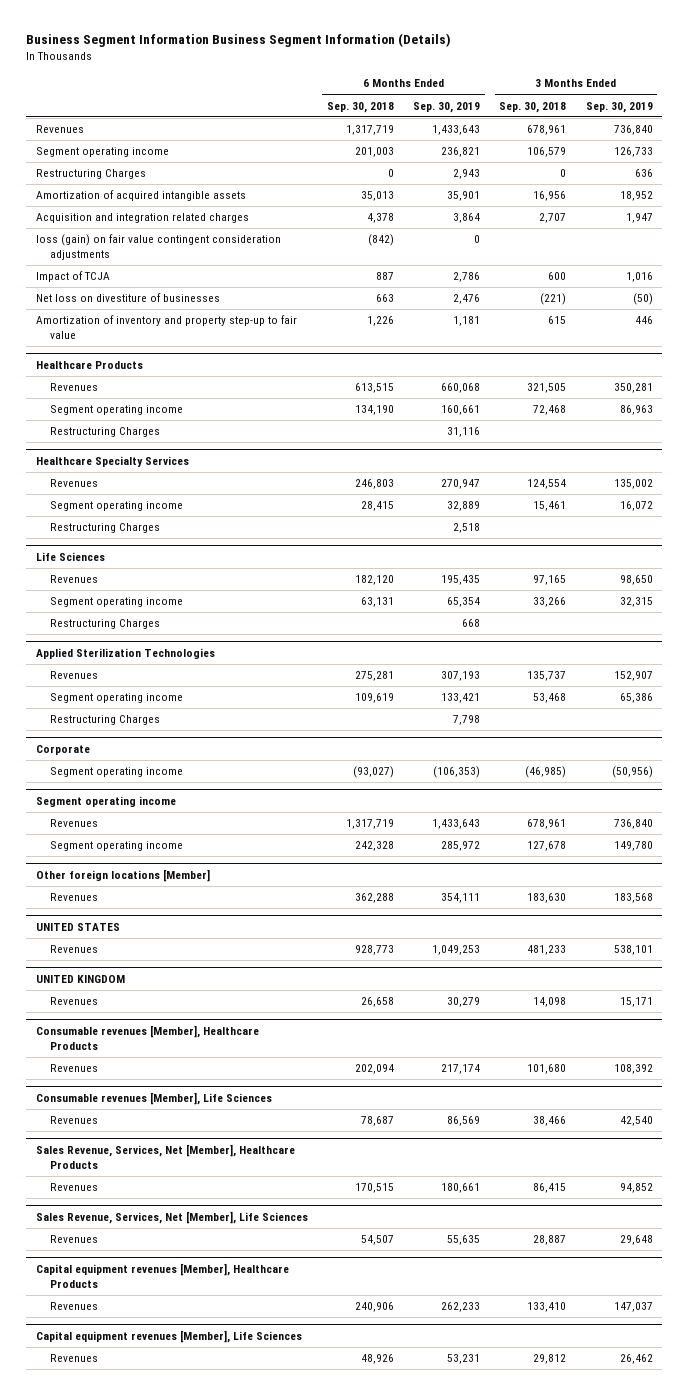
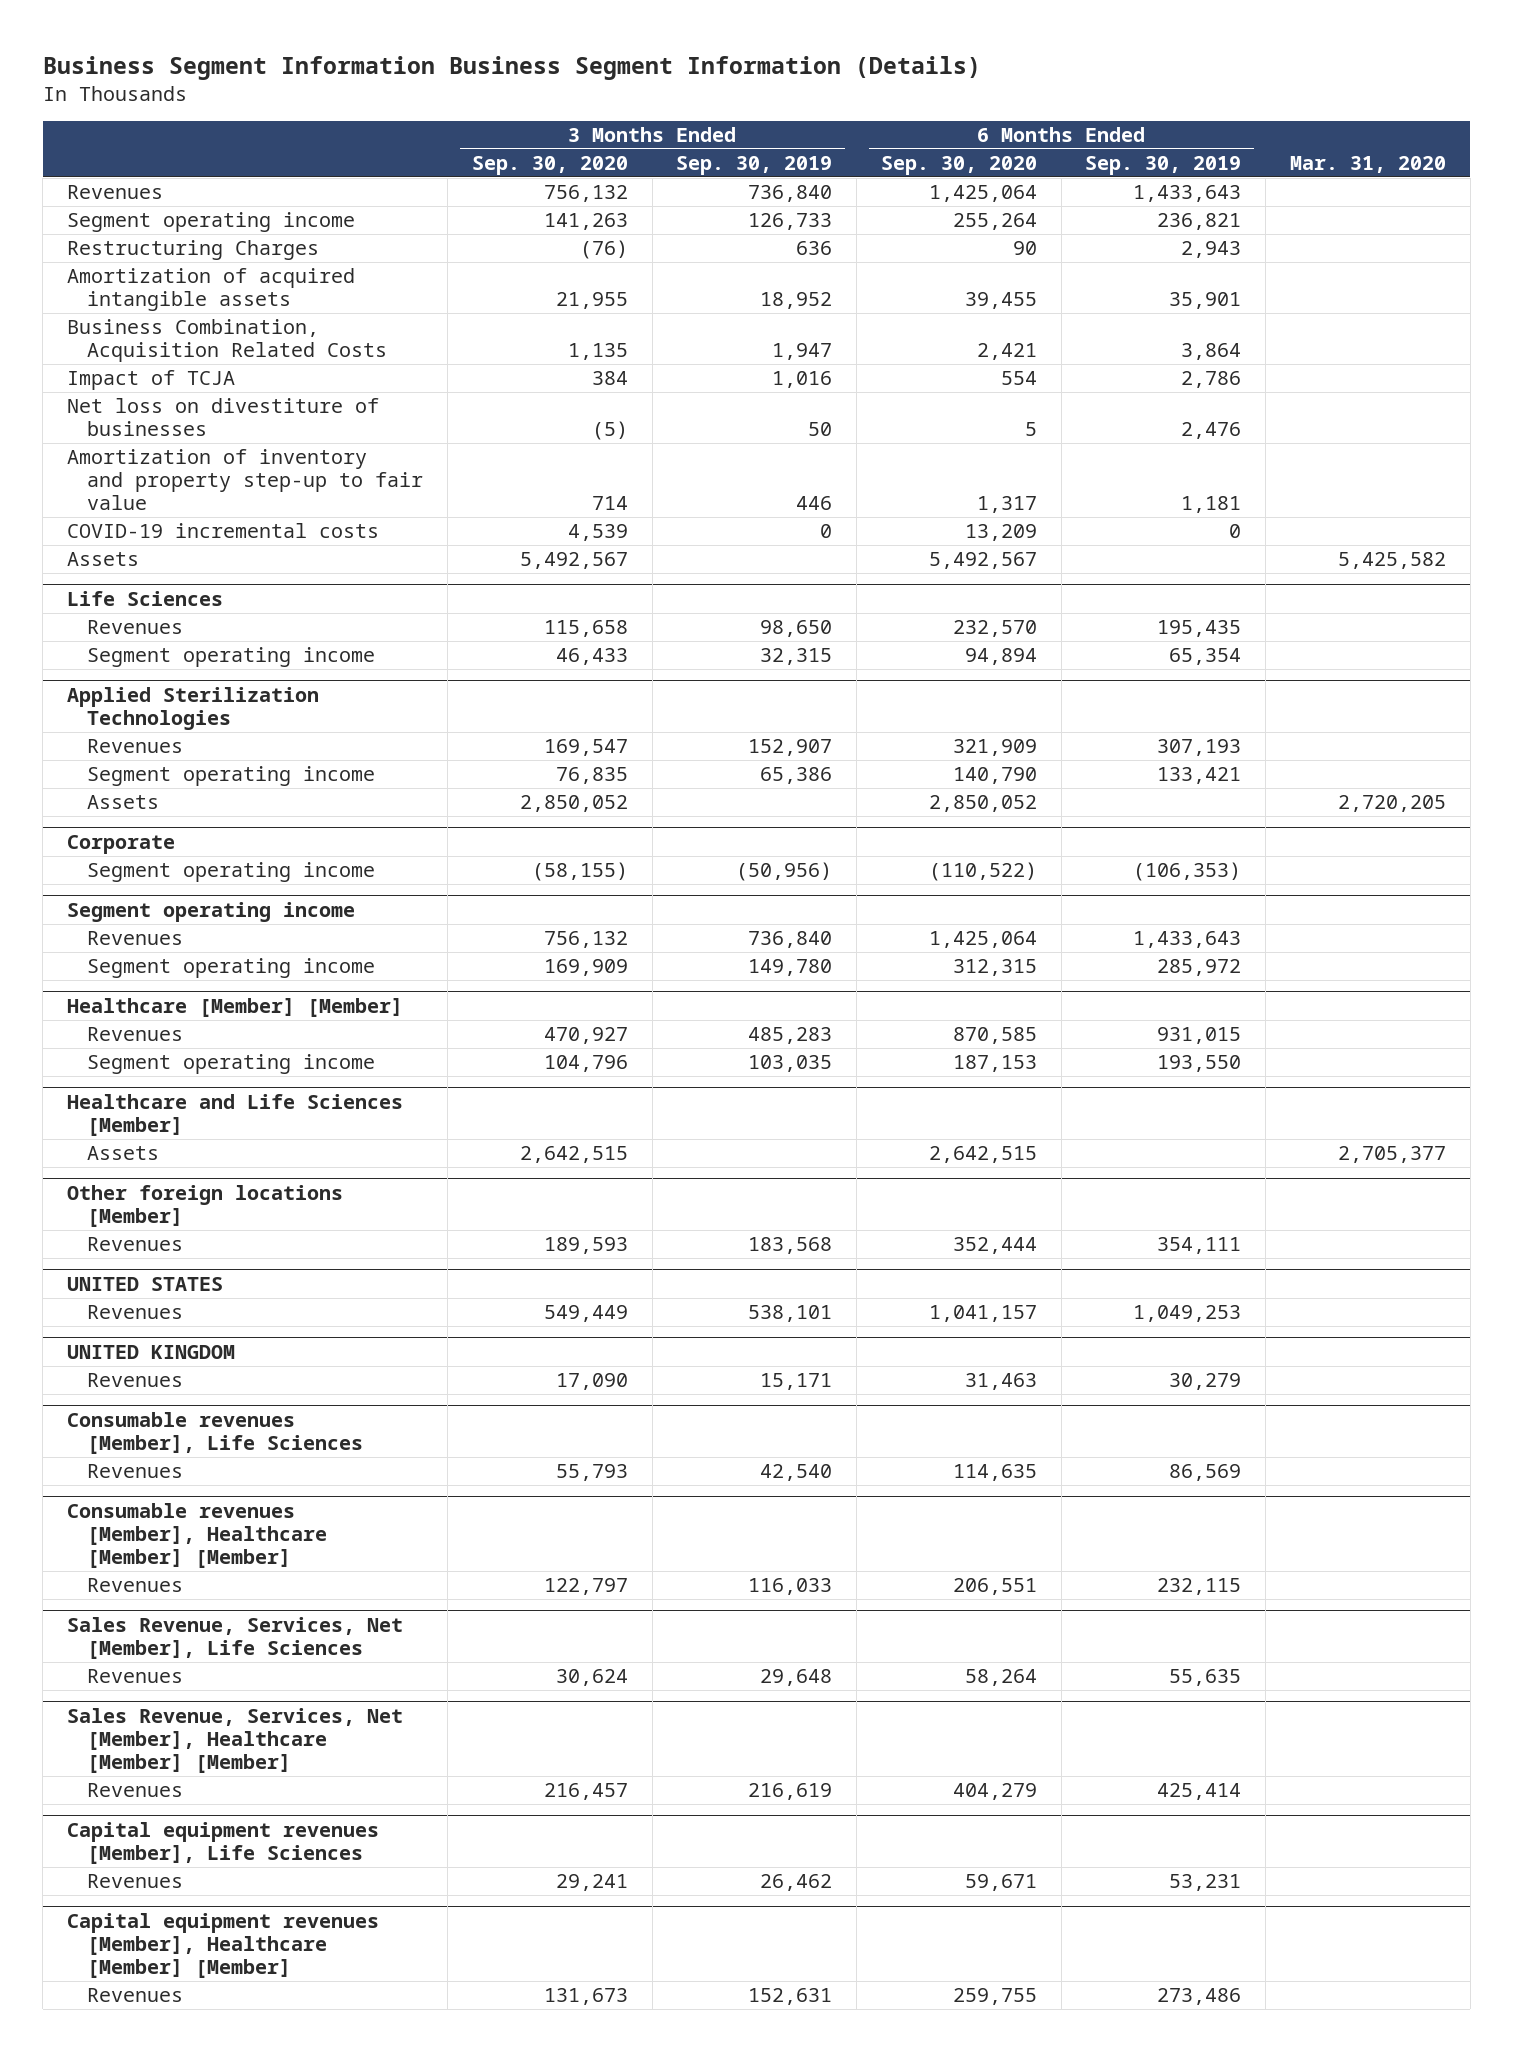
- | 6 Months Ended Sep. 30, 2018 | 6 Months Ended Sep. 30, 2019 | 3 Months Ended Sep. 30, 2018 | 3 Months Ended Sep. 30, 2019
+ | 3 Months Ended Sep. 30, 2020 | 3 Months Ended Sep. 30, 2019 | 6 Months Ended Sep. 30, 2020 | 6 Months Ended Sep. 30, 2019 | Mar. 31, 2020
- Acquisition and integration related charges | 4,378 | 3,864 | 2,707 | 1,947
- loss (gain) on fair value contingent consideration adjustments | (842) | 0 | |
+ Business Combination, Acquisition Related Costs | 1,135 | 1,947 | 2,421 | 3,864 |
- Net loss on divestiture of businesses | 663 | 2,476 | (221) | (50)
+ Net loss on divestiture of businesses | (5) | 50 | 5 | 2,476 |
- Healthcare Products
- Revenues | 613,515 | 660,068 | 321,505 | 350,281
- Segment operating income | 134,190 | 160,661 | 72,468 | 86,963
- Restructuring Charges | | 31,116 | |
- Healthcare Specialty Services
- Revenues | 246,803 | 270,947 | 124,554 | 135,002
- Segment operating income | 28,415 | 32,889 | 15,461 | 16,072
- Restructuring Charges | | 2,518 | |
+ COVID-19 incremental costs | 4,539 | 0 | 13,209 | 0 |
+ Assets | 5,492,567 | | 5,492,567 | | 5,425,582
@ Life Sciences
- Restructuring Charges | | 668 | |
@ Applied Sterilization Technologies
- Restructuring Charges | | 7,798 | |
+ Assets | 2,850,052 | | 2,850,052 | | 2,720,205
+ Healthcare [Member] [Member]
+ Revenues | 470,927 | 485,283 | 870,585 | 931,015 |
+ Segment operating income | 104,796 | 103,035 | 187,153 | 193,550 |
+ Healthcare and Life Sciences [Member]
+ Assets | 2,642,515 | | 2,642,515 | | 2,705,377
- Consumable revenues [Member], Healthcare Products
- Revenues | 202,094 | 217,174 | 101,680 | 108,392
- Sales Revenue, Services, Net [Member], Healthcare Products
- Revenues | 170,515 | 180,661 | 86,415 | 94,852
+ Consumable revenues [Member], Healthcare [Member] [Member]
+ Revenues | 122,797 | 116,033 | 206,551 | 232,115 |
- Capital equipment revenues [Member], Healthcare Products
- Revenues | 240,906 | 262,233 | 133,410 | 147,037
+ Sales Revenue, Services, Net [Member], Healthcare [Member] [Member]
+ Revenues | 216,457 | 216,619 | 404,279 | 425,414 |
+ Capital equipment revenues [Member], Healthcare [Member] [Member]
+ Revenues | 131,673 | 152,631 | 259,755 | 273,486 |

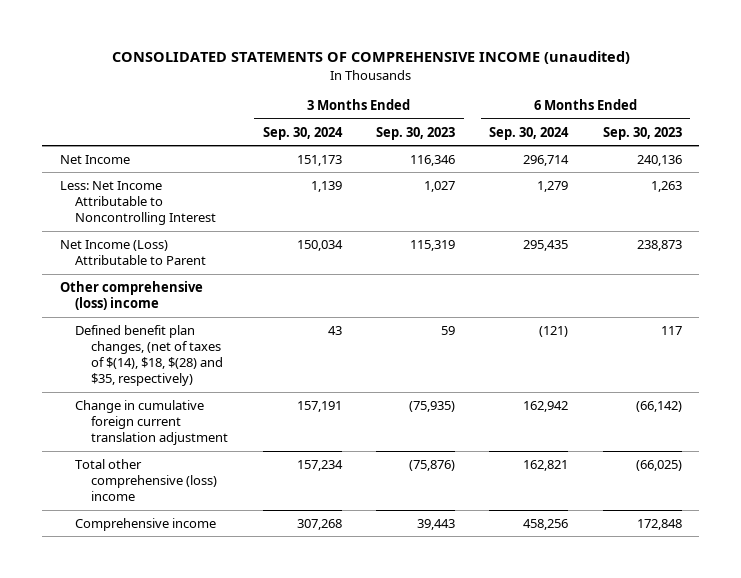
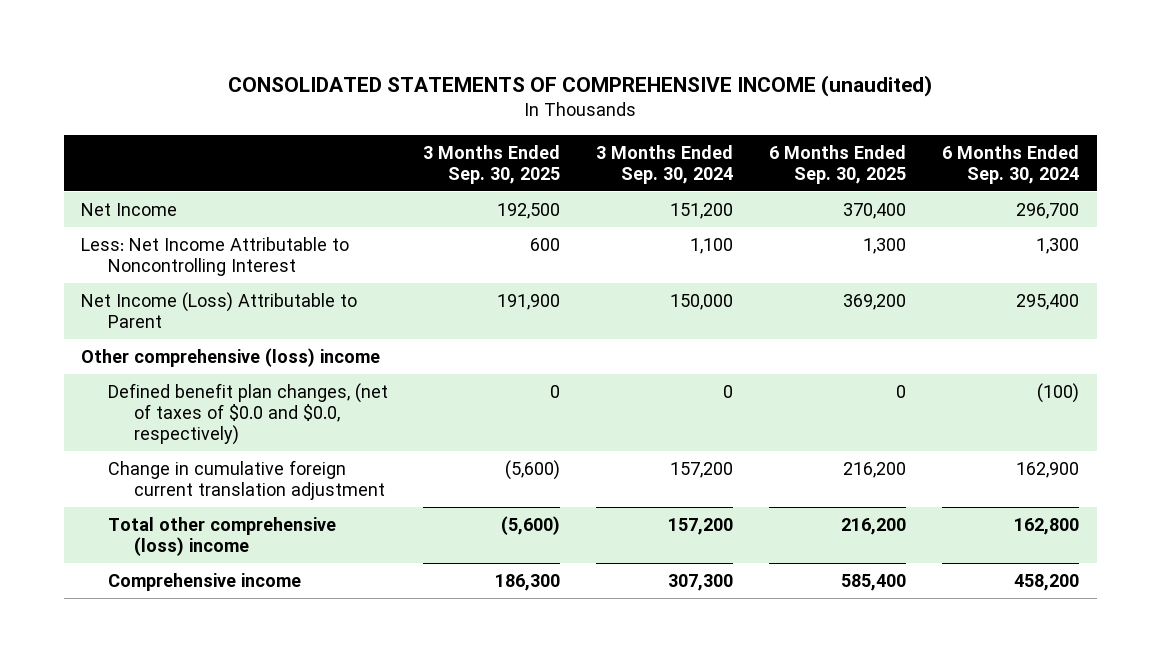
- | 3 Months Ended Sep. 30, 2024 | 3 Months Ended Sep. 30, 2023 | 6 Months Ended Sep. 30, 2024 | 6 Months Ended Sep. 30, 2023
+ | 3 Months Ended Sep. 30, 2025 | 3 Months Ended Sep. 30, 2024 | 6 Months Ended Sep. 30, 2025 | 6 Months Ended Sep. 30, 2024
- Net Income | 151,173 | 116,346 | 296,714 | 240,136
- Less: Net Income Attributable to Noncontrolling Interest | 1,139 | 1,027 | 1,279 | 1,263
- Net Income (Loss) Attributable to Parent | 150,034 | 115,319 | 295,435 | 238,873
+ Net Income | 192,500 | 151,200 | 370,400 | 296,700
+ Less: Net Income Attributable to Noncontrolling Interest | 600 | 1,100 | 1,300 | 1,300
+ Net Income (Loss) Attributable to Parent | 191,900 | 150,000 | 369,200 | 295,400
- Defined benefit plan changes, (net of taxes of $(14), $18, $(28) and $35, respectively) | 43 | 59 | (121) | 117
- Change in cumulative foreign current translation adjustment | 157,191 | (75,935) | 162,942 | (66,142)
- Total other comprehensive (loss) income | 157,234 | (75,876) | 162,821 | (66,025)
- Comprehensive income | 307,268 | 39,443 | 458,256 | 172,848
+ Defined benefit plan changes, (net of taxes of $0.0 and $0.0, respectively) | 0 | 0 | 0 | (100)
+ Change in cumulative foreign current translation adjustment | (5,600) | 157,200 | 216,200 | 162,900
+ Total other comprehensive (loss) income | (5,600) | 157,200 | 216,200 | 162,800
+ Comprehensive income | 186,300 | 307,300 | 585,400 | 458,200

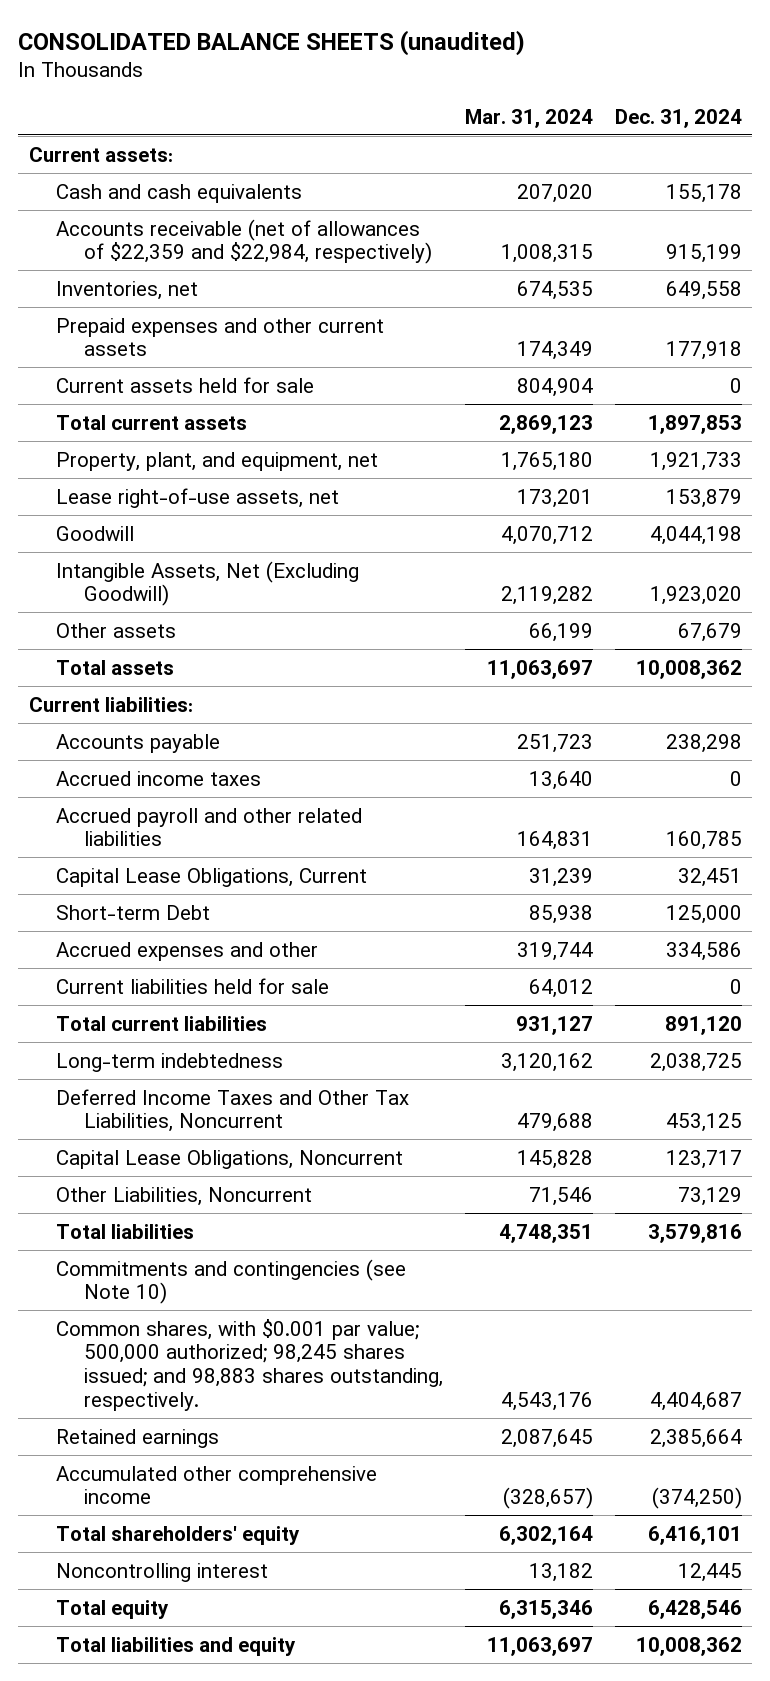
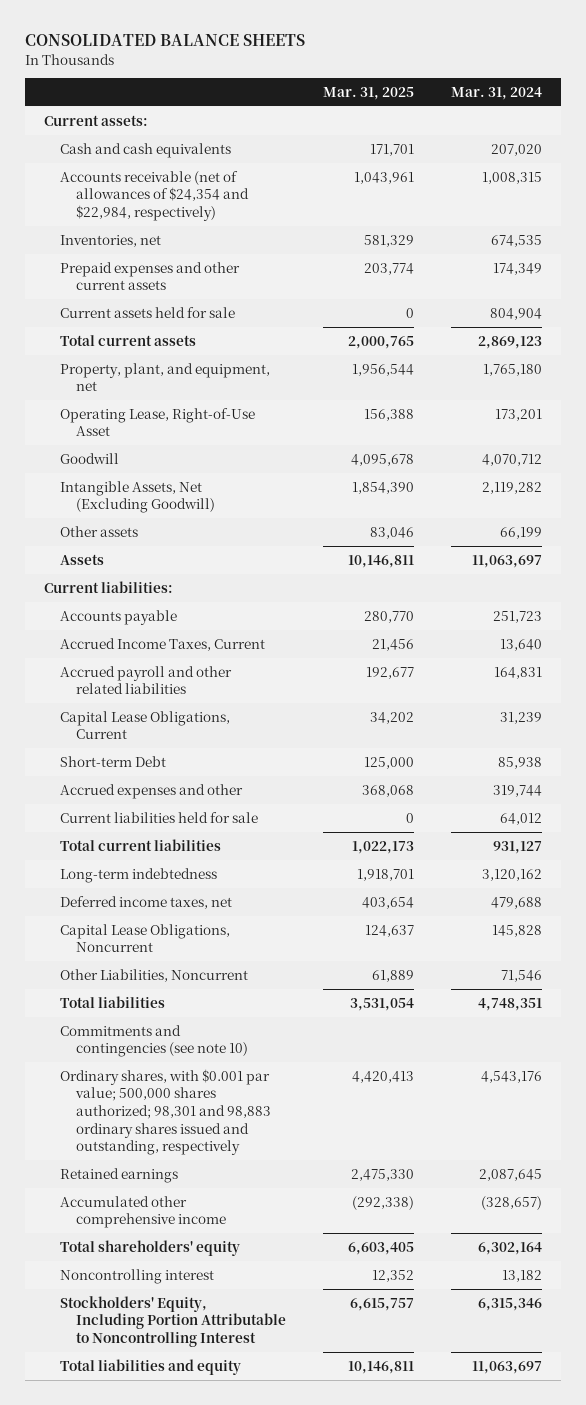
- CONSOLIDATED BALANCE SHEETS (unaudited)
+ CONSOLIDATED BALANCE SHEETS
- | Mar. 31, 2024 | Dec. 31, 2024
+ | Mar. 31, 2025 | Mar. 31, 2024
- Accounts receivable (net of allowances of $22,359 and $22,984, respectively) | 1,008,315 | 915,199
+ Accounts receivable (net of allowances of $24,354 and $22,984, respectively) | 1,043,961 | 1,008,315
- Lease right-of-use assets, net | 173,201 | 153,879
+ Operating Lease, Right-of-Use Asset | 156,388 | 173,201
- Total assets | 11,063,697 | 10,008,362
+ Assets | 10,146,811 | 11,063,697
- Accrued income taxes | 13,640 | 0
+ Accrued Income Taxes, Current | 21,456 | 13,640
- Deferred Income Taxes and Other Tax Liabilities, Noncurrent | 479,688 | 453,125
+ Deferred income taxes, net | 403,654 | 479,688
- Commitments and contingencies (see Note 10)
- Common shares, with $0.001 par value; 500,000 authorized; 98,245 shares issued; and 98,883 shares outstanding, respectively. | 4,543,176 | 4,404,687
+ Commitments and contingencies (see note 10)
+ Ordinary shares, with $0.001 par value; 500,000 shares authorized; 98,301 and 98,883 ordinary shares issued and outstanding, respectively | 4,420,413 | 4,543,176
- Total equity | 6,315,346 | 6,428,546
+ Stockholders' Equity, Including Portion Attributable to Noncontrolling Interest | 6,615,757 | 6,315,346

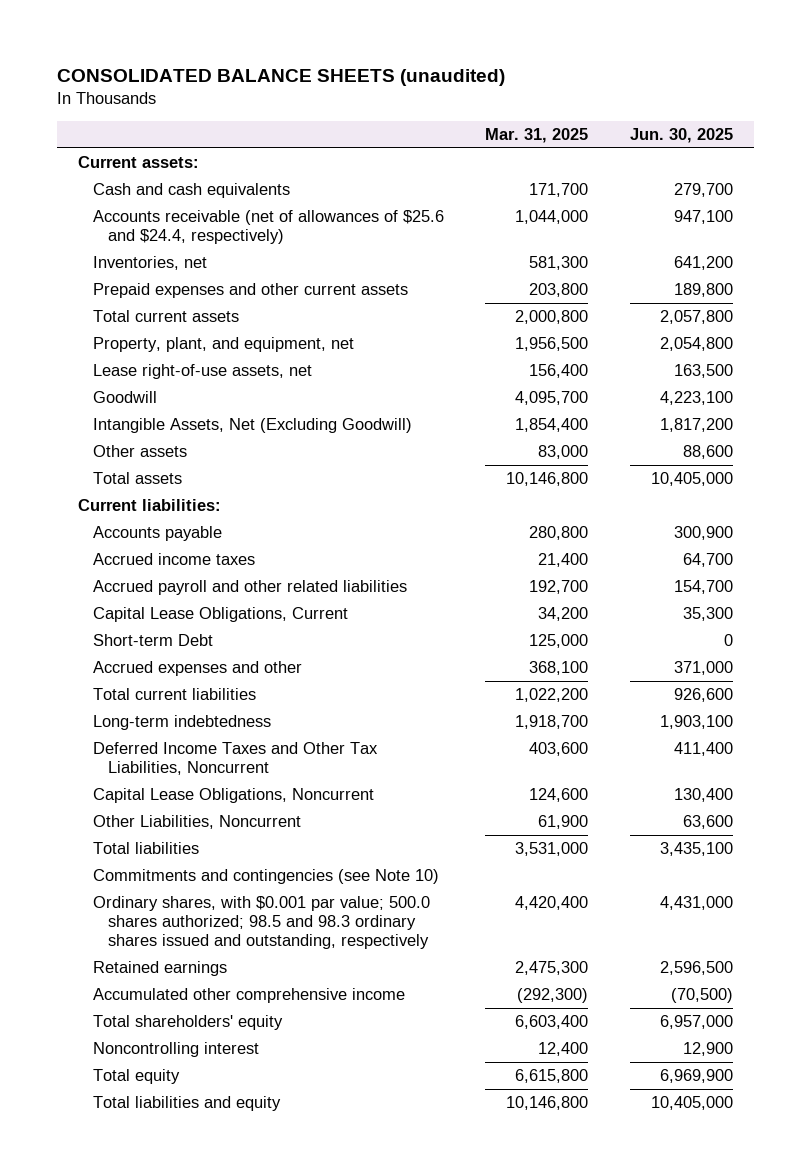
- CONSOLIDATED BALANCE SHEETS
+ CONSOLIDATED BALANCE SHEETS (unaudited)
- | Mar. 31, 2025 | Mar. 31, 2024
+ | Mar. 31, 2025 | Jun. 30, 2025
- Cash and cash equivalents | 171,701 | 207,020
- Accounts receivable (net of allowances of $24,354 and $22,984, respectively) | 1,043,961 | 1,008,315
- Inventories, net | 581,329 | 674,535
- Prepaid expenses and other current assets | 203,774 | 174,349
- Current assets held for sale | 0 | 804,904
- Total current assets | 2,000,765 | 2,869,123
- Property, plant, and equipment, net | 1,956,544 | 1,765,180
- Operating Lease, Right-of-Use Asset | 156,388 | 173,201
- Goodwill | 4,095,678 | 4,070,712
- Intangible Assets, Net (Excluding Goodwill) | 1,854,390 | 2,119,282
- Other assets | 83,046 | 66,199
- Assets | 10,146,811 | 11,063,697
+ Cash and cash equivalents | 171,700 | 279,700
+ Accounts receivable (net of allowances of $25.6 and $24.4, respectively) | 1,044,000 | 947,100
+ Inventories, net | 581,300 | 641,200
+ Prepaid expenses and other current assets | 203,800 | 189,800
+ Total current assets | 2,000,800 | 2,057,800
+ Property, plant, and equipment, net | 1,956,500 | 2,054,800
+ Lease right-of-use assets, net | 156,400 | 163,500
+ Goodwill | 4,095,700 | 4,223,100
+ Intangible Assets, Net (Excluding Goodwill) | 1,854,400 | 1,817,200
+ Other assets | 83,000 | 88,600
+ Total assets | 10,146,800 | 10,405,000
- Accounts payable | 280,770 | 251,723
- Accrued Income Taxes, Current | 21,456 | 13,640
- Accrued payroll and other related liabilities | 192,677 | 164,831
- Capital Lease Obligations, Current | 34,202 | 31,239
+ Accounts payable | 280,800 | 300,900
+ Accrued income taxes | 21,400 | 64,700
+ Accrued payroll and other related liabilities | 192,700 | 154,700
+ Capital Lease Obligations, Current | 34,200 | 35,300
- Accrued expenses and other | 368,068 | 319,744
- Current liabilities held for sale | 0 | 64,012
- Total current liabilities | 1,022,173 | 931,127
- Long-term indebtedness | 1,918,701 | 3,120,162
- Deferred income taxes, net | 403,654 | 479,688
- Capital Lease Obligations, Noncurrent | 124,637 | 145,828
- Other Liabilities, Noncurrent | 61,889 | 71,546
- Total liabilities | 3,531,054 | 4,748,351
- Commitments and contingencies (see note 10)
- Ordinary shares, with $0.001 par value; 500,000 shares authorized; 98,301 and 98,883 ordinary shares issued and outstanding, respectively | 4,420,413 | 4,543,176
- Retained earnings | 2,475,330 | 2,087,645
- Accumulated other comprehensive income | (292,338) | (328,657)
- Total shareholders' equity | 6,603,405 | 6,302,164
- Noncontrolling interest | 12,352 | 13,182
- Stockholders' Equity, Including Portion Attributable to Noncontrolling Interest | 6,615,757 | 6,315,346
- Total liabilities and equity | 10,146,811 | 11,063,697
+ Accrued expenses and other | 368,100 | 371,000
+ Total current liabilities | 1,022,200 | 926,600
+ Long-term indebtedness | 1,918,700 | 1,903,100
+ Deferred Income Taxes and Other Tax Liabilities, Noncurrent | 403,600 | 411,400
+ Capital Lease Obligations, Noncurrent | 124,600 | 130,400
+ Other Liabilities, Noncurrent | 61,900 | 63,600
+ Total liabilities | 3,531,000 | 3,435,100
+ Commitments and contingencies (see Note 10)
+ Ordinary shares, with $0.001 par value; 500.0 shares authorized; 98.5 and 98.3 ordinary shares issued and outstanding, respectively | 4,420,400 | 4,431,000
+ Retained earnings | 2,475,300 | 2,596,500
+ Accumulated other comprehensive income | (292,300) | (70,500)
+ Total shareholders' equity | 6,603,400 | 6,957,000
+ Noncontrolling interest | 12,400 | 12,900
+ Total equity | 6,615,800 | 6,969,900
+ Total liabilities and equity | 10,146,800 | 10,405,000

